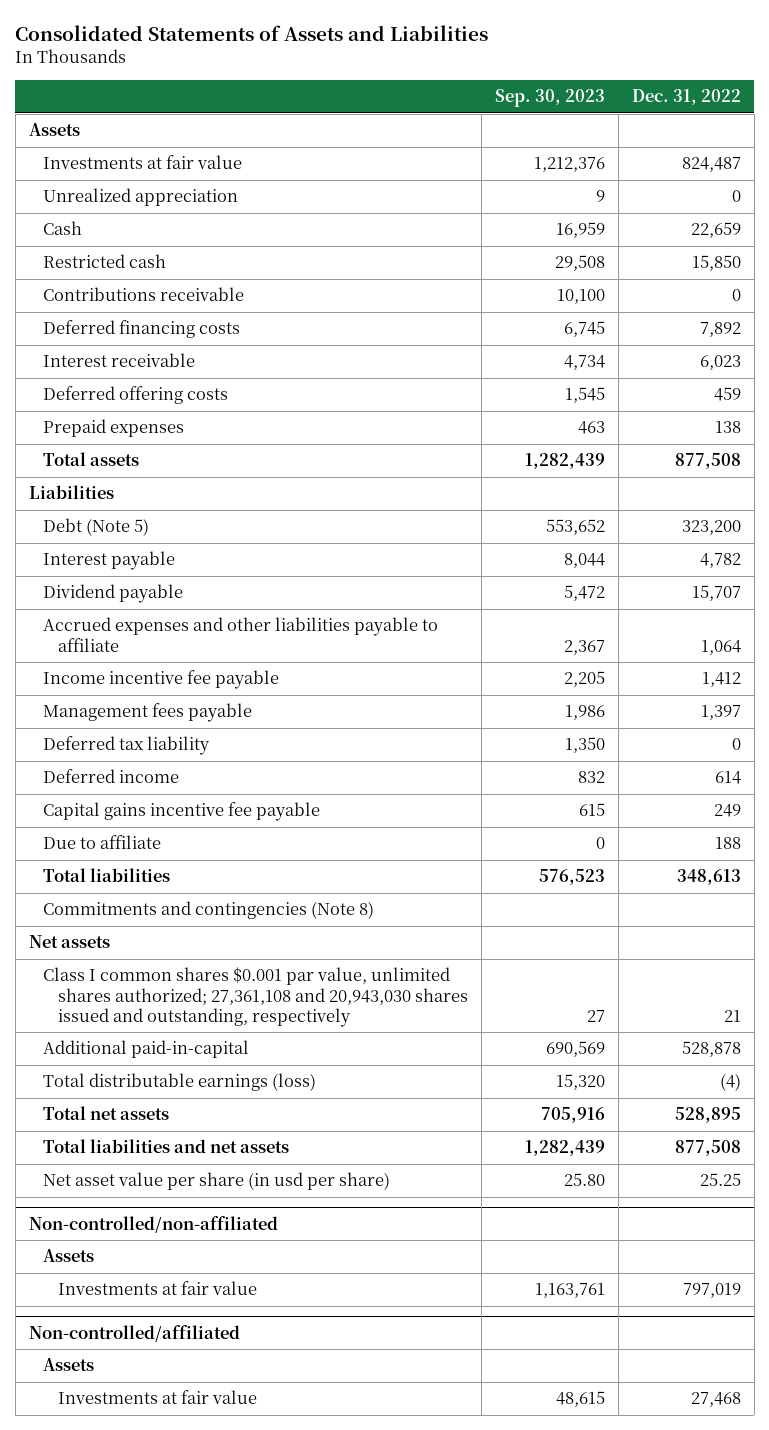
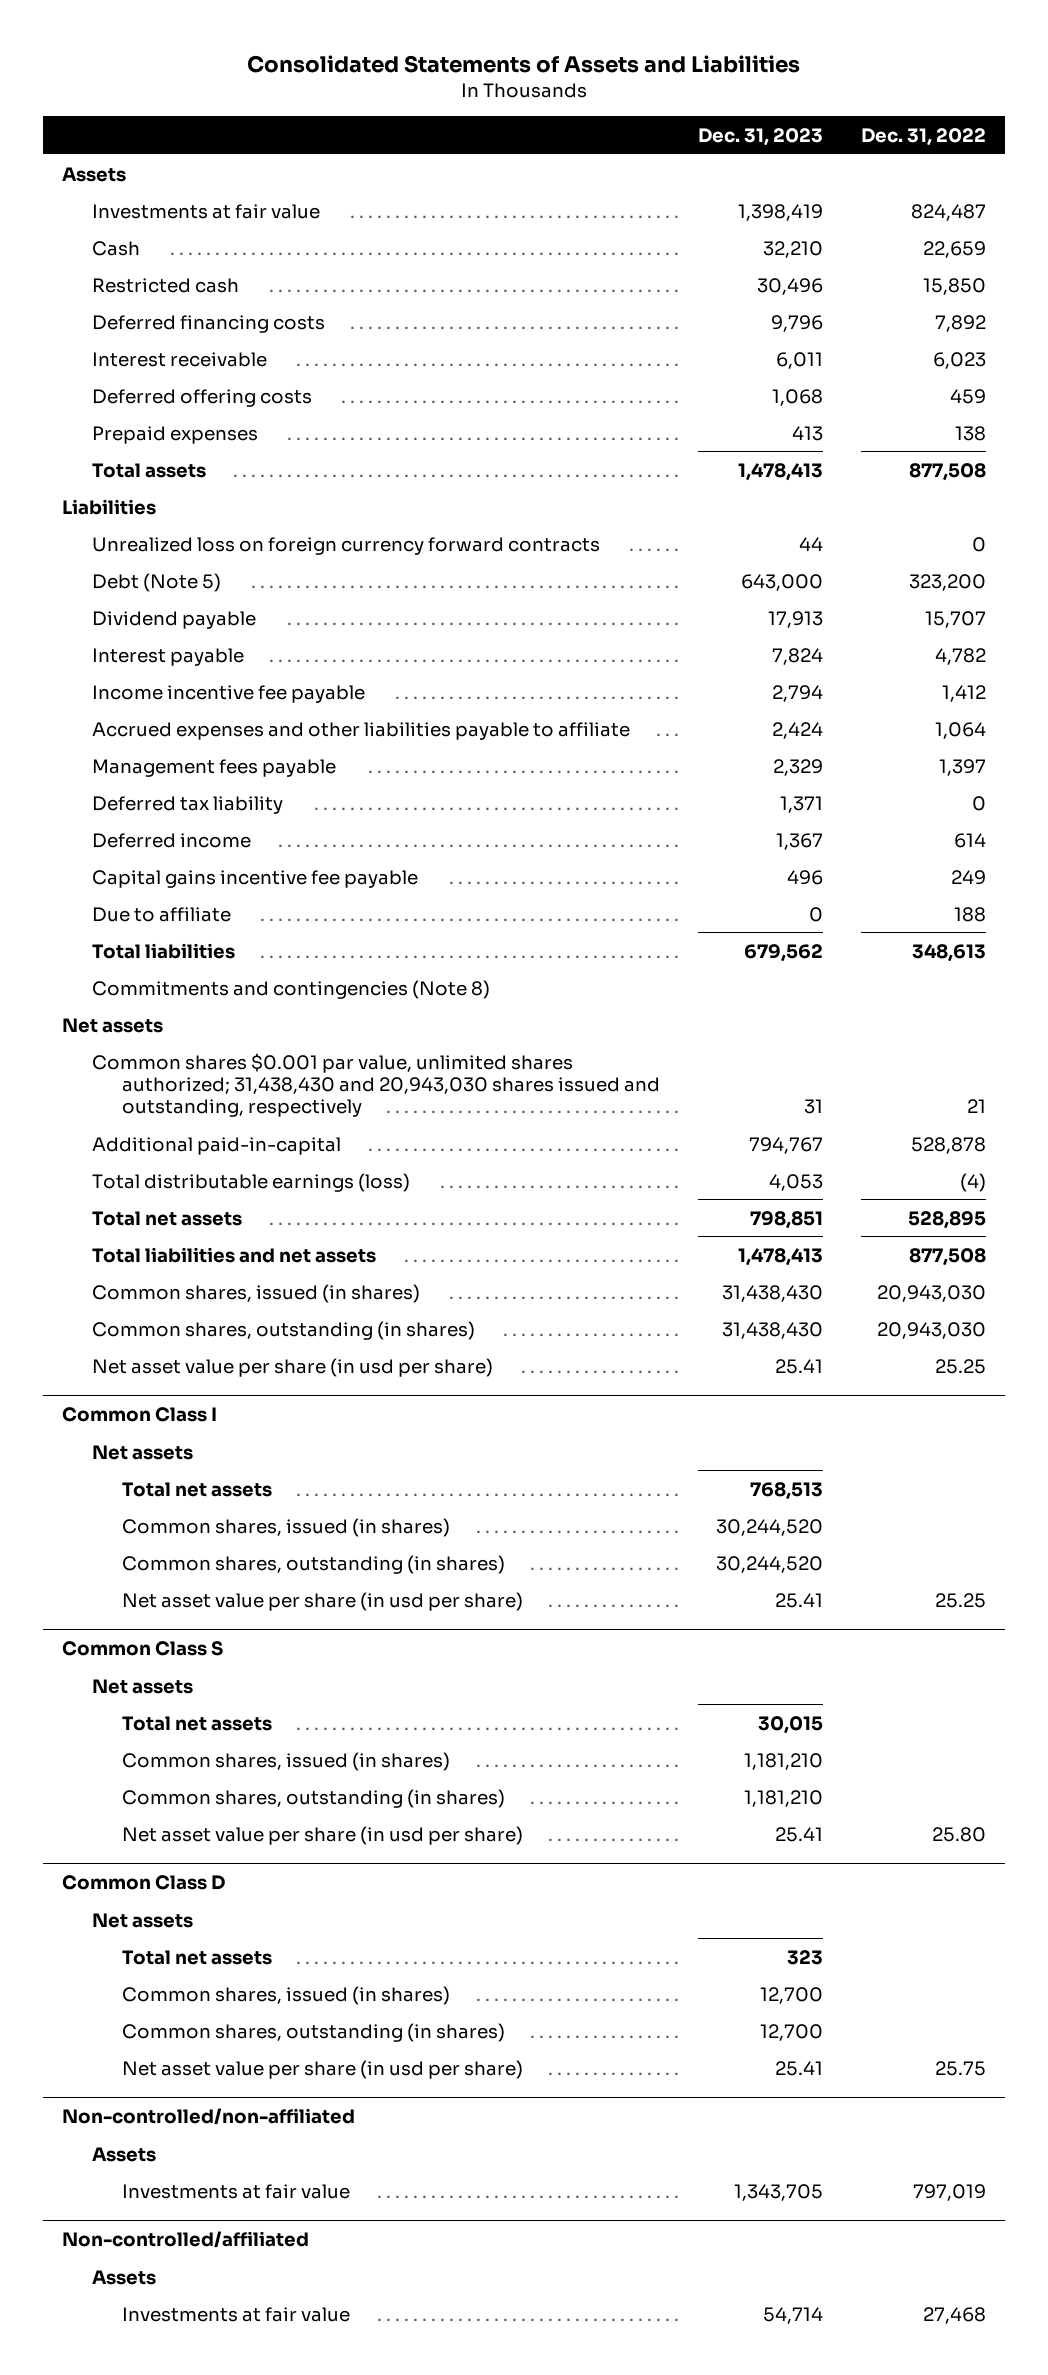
- | Sep. 30, 2023 | Dec. 31, 2022
+ | Dec. 31, 2023 | Dec. 31, 2022
- Unrealized appreciation | 9 | 0
- Contributions receivable | 10,100 | 0
+ Unrealized loss on foreign currency forward contracts | 44 | 0
moved down: Interest payable | 7,824 | 4,782
moved down: Accrued expenses and other liabilities payable to affiliate | 2,424 | 1,064
- Class I common shares $0.001 par value, unlimited shares authorized; 27,361,108 and 20,943,030 shares issued and outstanding, respectively | 27 | 21
+ Common shares $0.001 par value, unlimited shares authorized; 31,438,430 and 20,943,030 shares issued and outstanding, respectively | 31 | 21
+ Common shares, issued (in shares) | 31,438,430 | 20,943,030
+ Common shares, outstanding (in shares) | 31,438,430 | 20,943,030
+ Common Class I
+ Net assets
+ Total net assets | 768,513 |
+ Common shares, issued (in shares) | 30,244,520 |
+ Common shares, outstanding (in shares) | 30,244,520 |
+ Net asset value per share (in usd per share) | 25.41 | 25.25
+ Common Class S
+ Net assets
+ Total net assets | 30,015 |
+ Common shares, issued (in shares) | 1,181,210 |
+ Common shares, outstanding (in shares) | 1,181,210 |
+ Net asset value per share (in usd per share) | 25.41 | 25.80
+ Common Class D
+ Net assets
+ Total net assets | 323 |
+ Common shares, issued (in shares) | 12,700 |
+ Common shares, outstanding (in shares) | 12,700 |
+ Net asset value per share (in usd per share) | 25.41 | 25.75

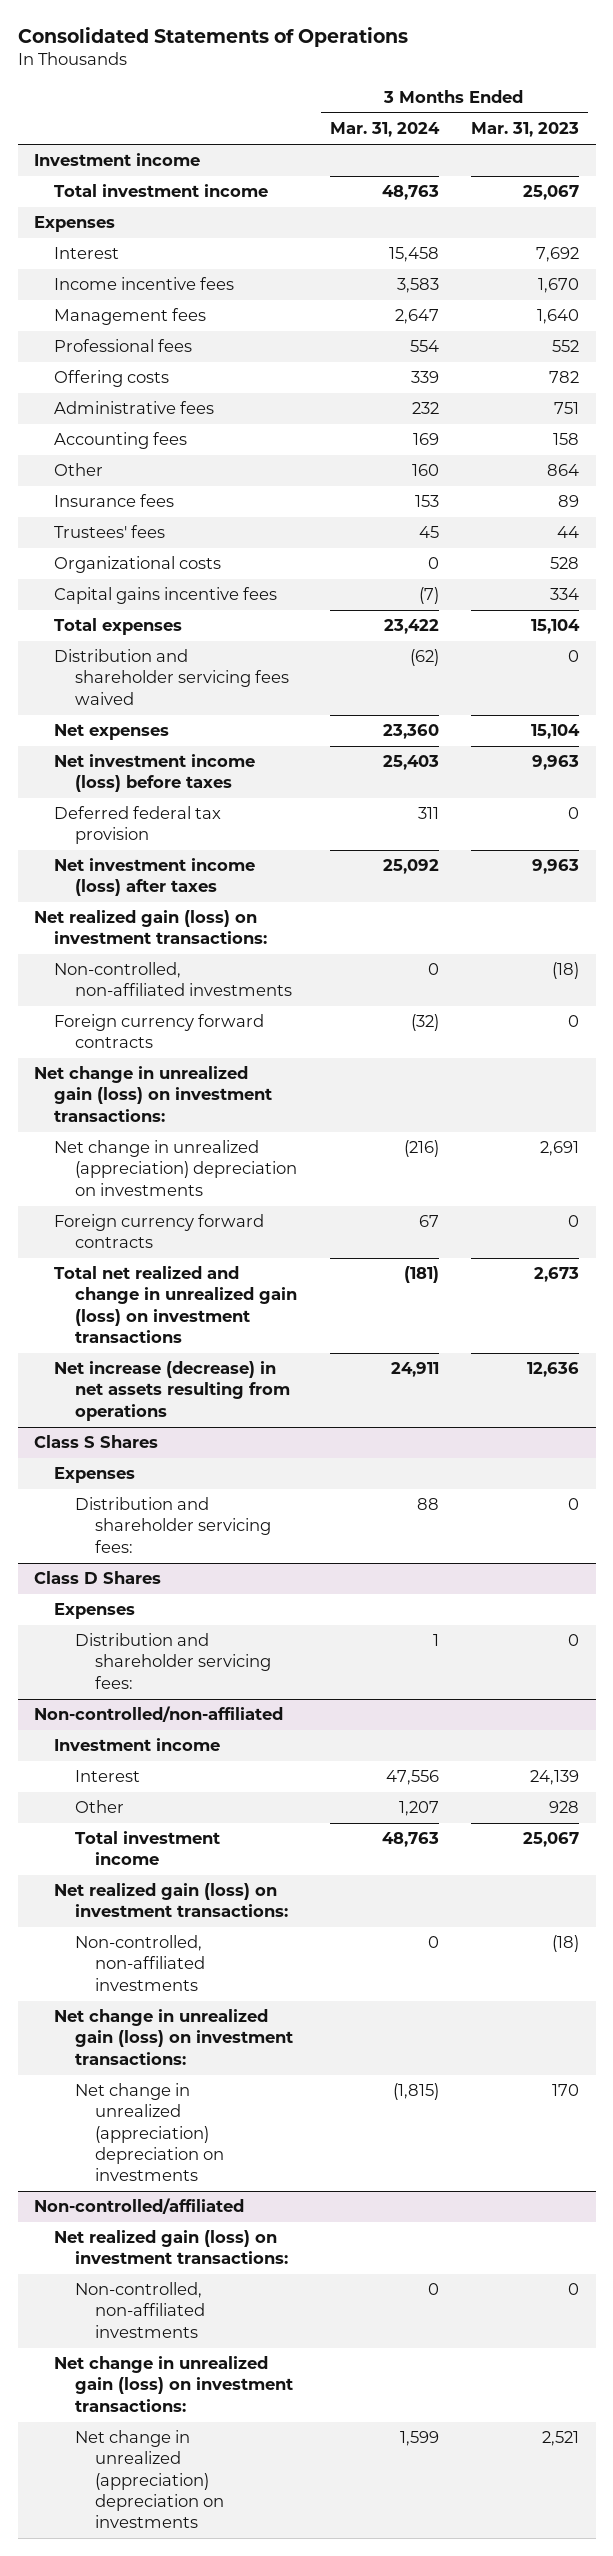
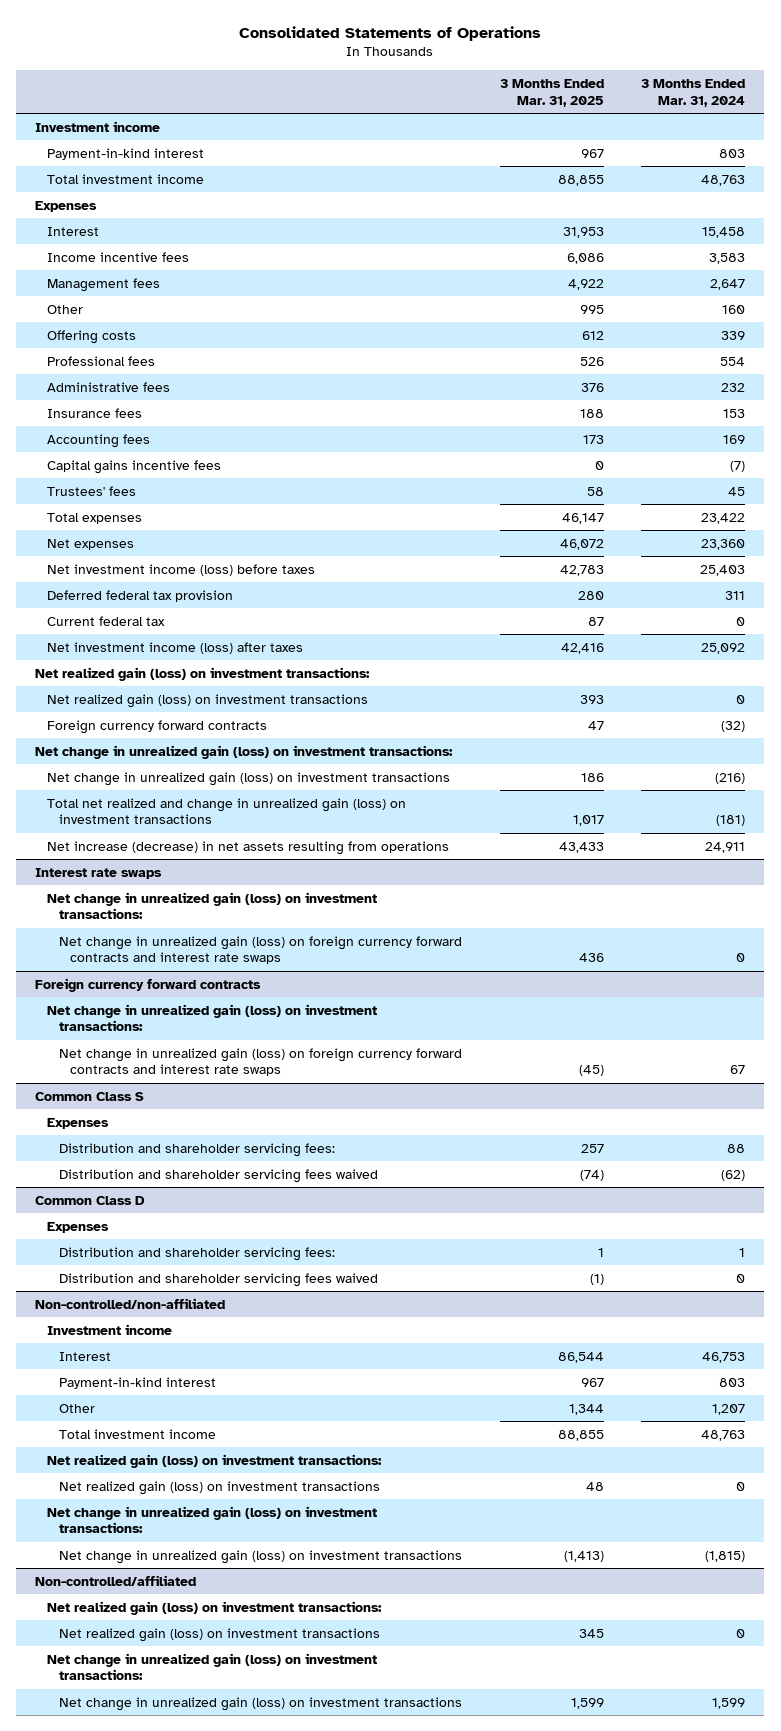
- | 3 Months Ended Mar. 31, 2024 | 3 Months Ended Mar. 31, 2023
+ | 3 Months Ended Mar. 31, 2025 | 3 Months Ended Mar. 31, 2024
+ Payment-in-kind interest | 967 | 803
moved up: Other | 995 | 160
moved down: Professional fees | 526 | 554
- Organizational costs | 0 | 528
moved down: Accounting fees | 173 | 169
moved down: Trustees' fees | 58 | 45
- Distribution and shareholder servicing fees waived | (62) | 0
+ Current federal tax | 87 | 0
- Non-controlled, non-affiliated investments | 0 | (18)
+ Net realized gain (loss) on investment transactions | 393 | 0
- Net change in unrealized (appreciation) depreciation on investments | (216) | 2,691
- Foreign currency forward contracts | 67 | 0
+ Net change in unrealized gain (loss) on investment transactions | 186 | (216)
- Class S Shares
+ Interest rate swaps
+ Net change in unrealized gain (loss) on investment transactions:
+ Net change in unrealized gain (loss) on foreign currency forward contracts and interest rate swaps | 436 | 0
+ Foreign currency forward contracts
+ Net change in unrealized gain (loss) on investment transactions:
+ Net change in unrealized gain (loss) on foreign currency forward contracts and interest rate swaps | (45) | 67
+ Common Class S
- Class D Shares
+ Distribution and shareholder servicing fees waived | (74) | (62)
+ Common Class D
+ Distribution and shareholder servicing fees waived | (1) | 0
@ Non-controlled/non-affiliated
- Interest | 47,556 | 24,139
+ Interest | 86,544 | 46,753
+ Payment-in-kind interest | 967 | 803
- Non-controlled, non-affiliated investments | 0 | (18)
+ Net realized gain (loss) on investment transactions | 48 | 0
- Net change in unrealized (appreciation) depreciation on investments | (1,815) | 170
+ Net change in unrealized gain (loss) on investment transactions | (1,413) | (1,815)
@ Non-controlled/affiliated
- Non-controlled, non-affiliated investments | 0 | 0
+ Net realized gain (loss) on investment transactions | 345 | 0
- Net change in unrealized (appreciation) depreciation on investments | 1,599 | 2,521
+ Net change in unrealized gain (loss) on investment transactions | 1,599 | 1,599

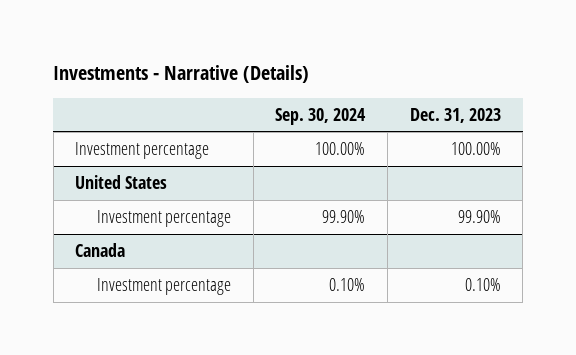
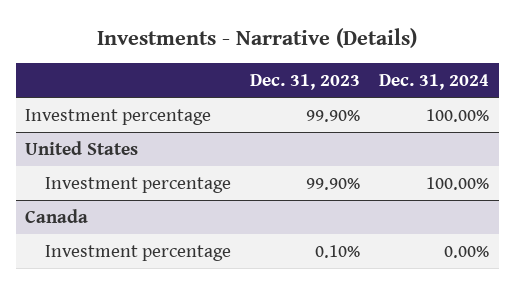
- | Sep. 30, 2024 | Dec. 31, 2023
+ | Dec. 31, 2023 | Dec. 31, 2024
- Investment percentage | 100.00% | 100.00%
+ Investment percentage | 99.90% | 100.00%

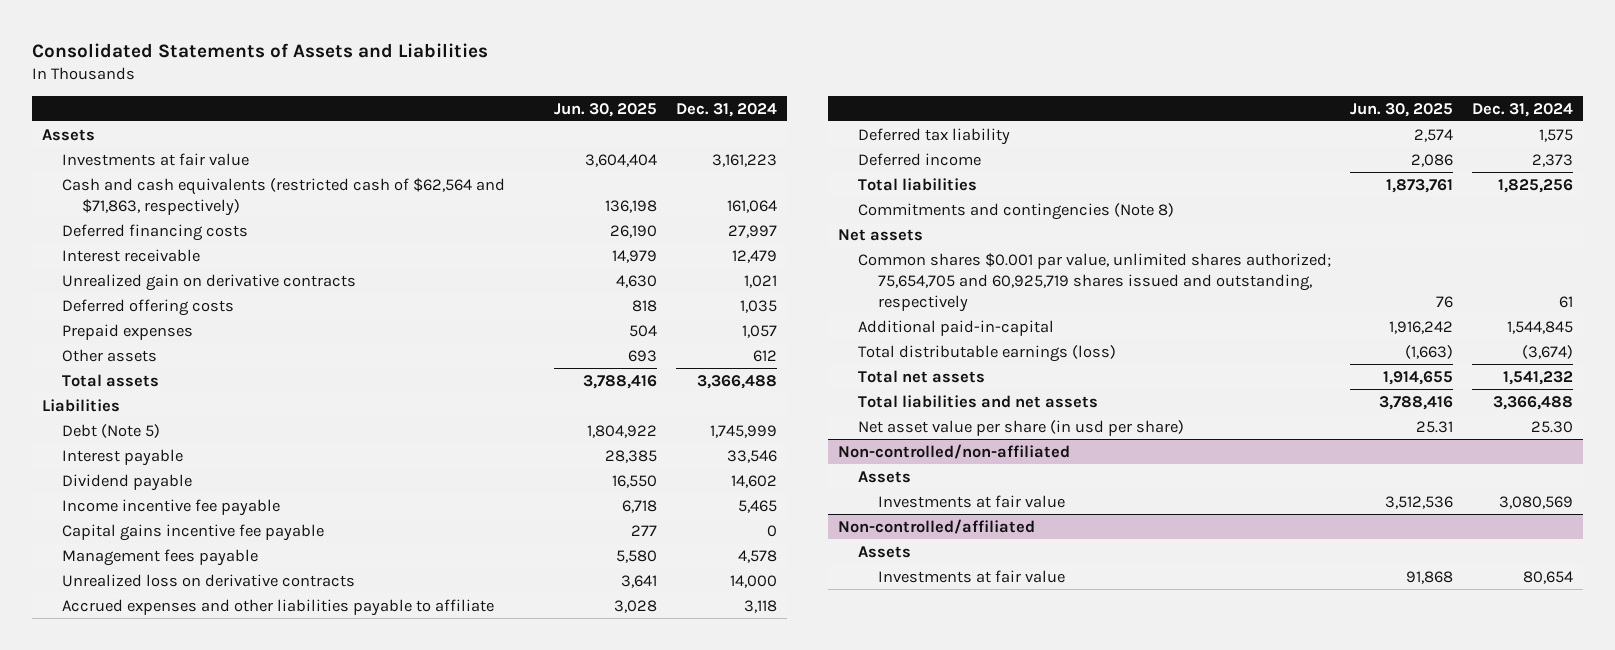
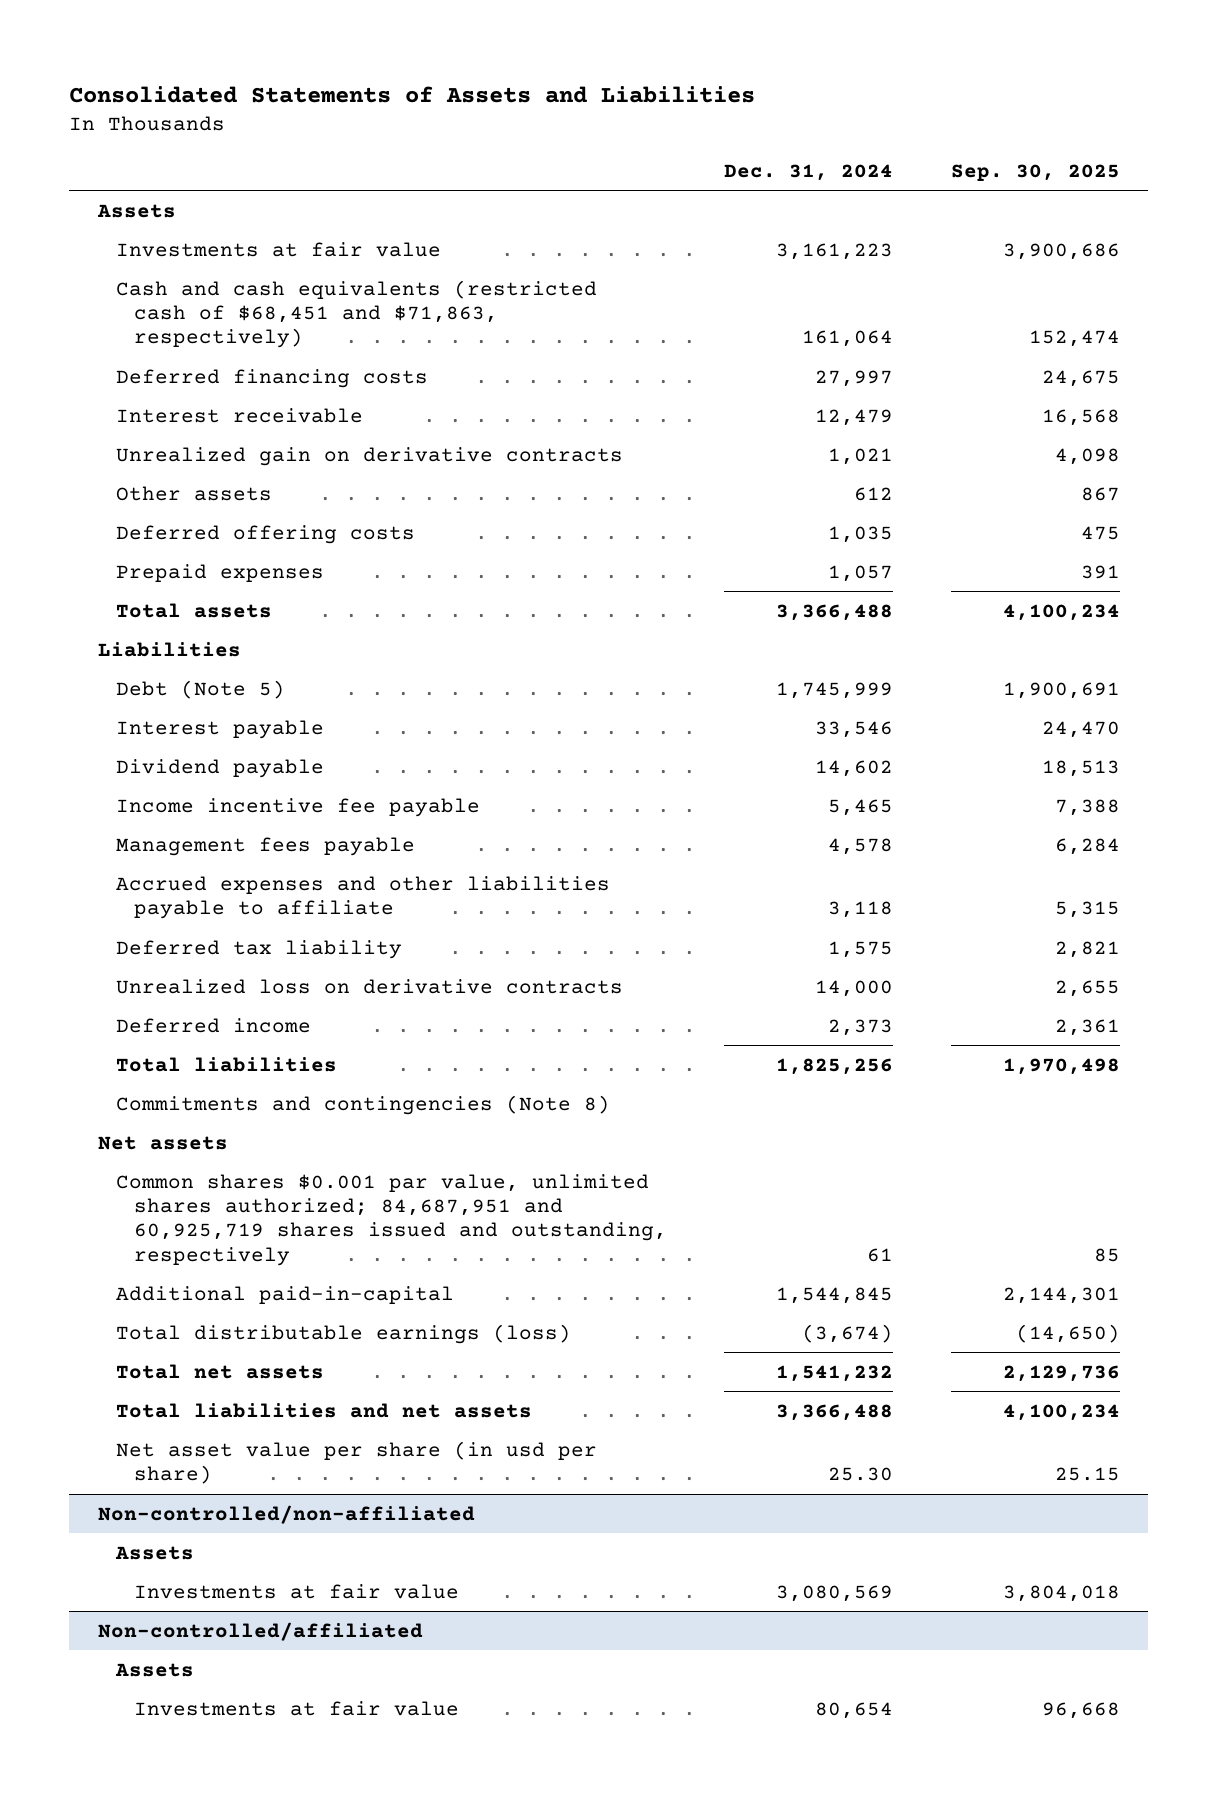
- | Jun. 30, 2025 | Dec. 31, 2024
+ | Dec. 31, 2024 | Sep. 30, 2025
- Cash and cash equivalents (restricted cash of $62,564 and $71,863, respectively) | 136,198 | 161,064
+ Cash and cash equivalents (restricted cash of $68,451 and $71,863, respectively) | 161,064 | 152,474
moved up: Other assets | 612 | 867
- Capital gains incentive fee payable | 277 | 0
moved down: Unrealized loss on derivative contracts | 14,000 | 2,655
- Common shares $0.001 par value, unlimited shares authorized; 75,654,705 and 60,925,719 shares issued and outstanding, respectively | 76 | 61
+ Common shares $0.001 par value, unlimited shares authorized; 84,687,951 and 60,925,719 shares issued and outstanding, respectively | 61 | 85

